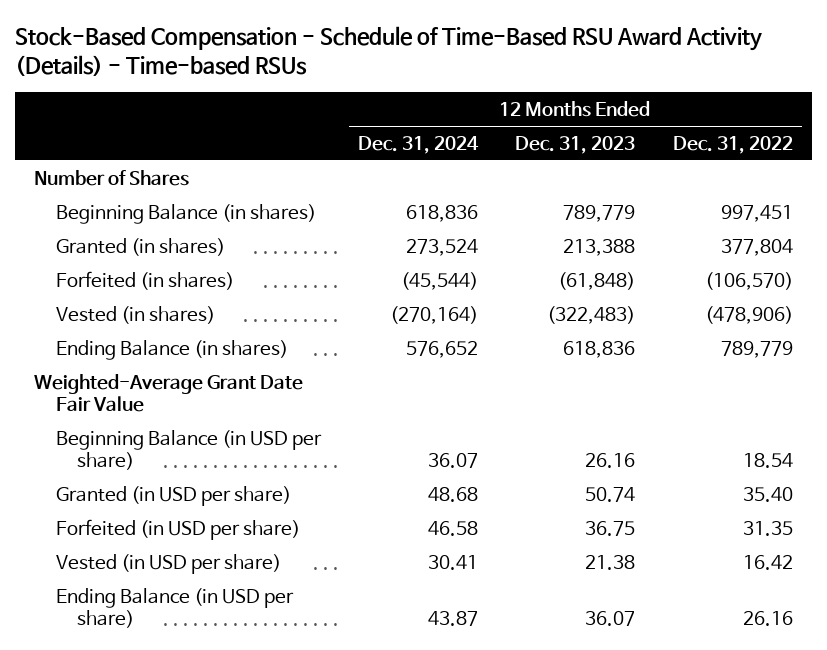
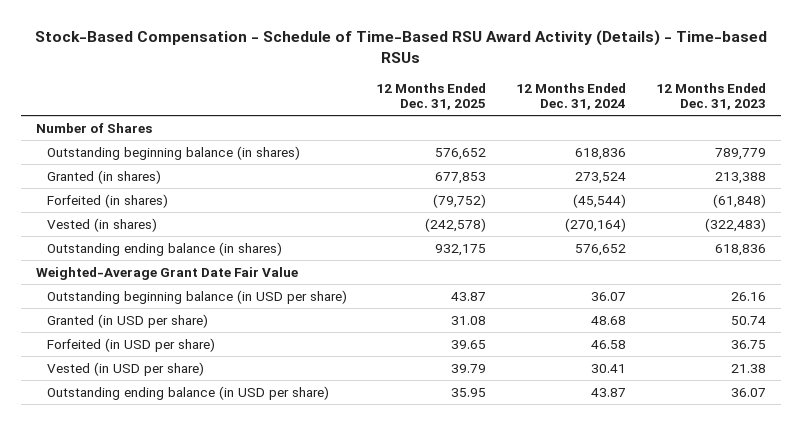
- | 12 Months Ended Dec. 31, 2024 | 12 Months Ended Dec. 31, 2023 | 12 Months Ended Dec. 31, 2022
+ | 12 Months Ended Dec. 31, 2025 | 12 Months Ended Dec. 31, 2024 | 12 Months Ended Dec. 31, 2023
- Beginning Balance (in shares) | 618,836 | 789,779 | 997,451
+ Outstanding beginning balance (in shares) | 576,652 | 618,836 | 789,779
- Ending Balance (in shares) | 576,652 | 618,836 | 789,779
+ Outstanding ending balance (in shares) | 932,175 | 576,652 | 618,836
- Beginning Balance (in USD per share) | 36.07 | 26.16 | 18.54
+ Outstanding beginning balance (in USD per share) | 43.87 | 36.07 | 26.16
- Ending Balance (in USD per share) | 43.87 | 36.07 | 26.16
+ Outstanding ending balance (in USD per share) | 35.95 | 43.87 | 36.07

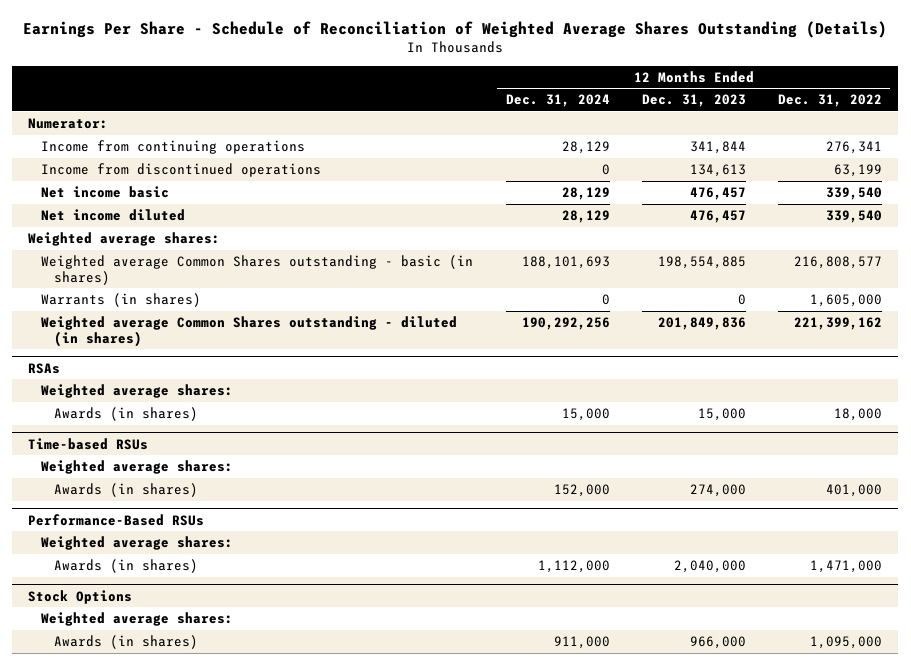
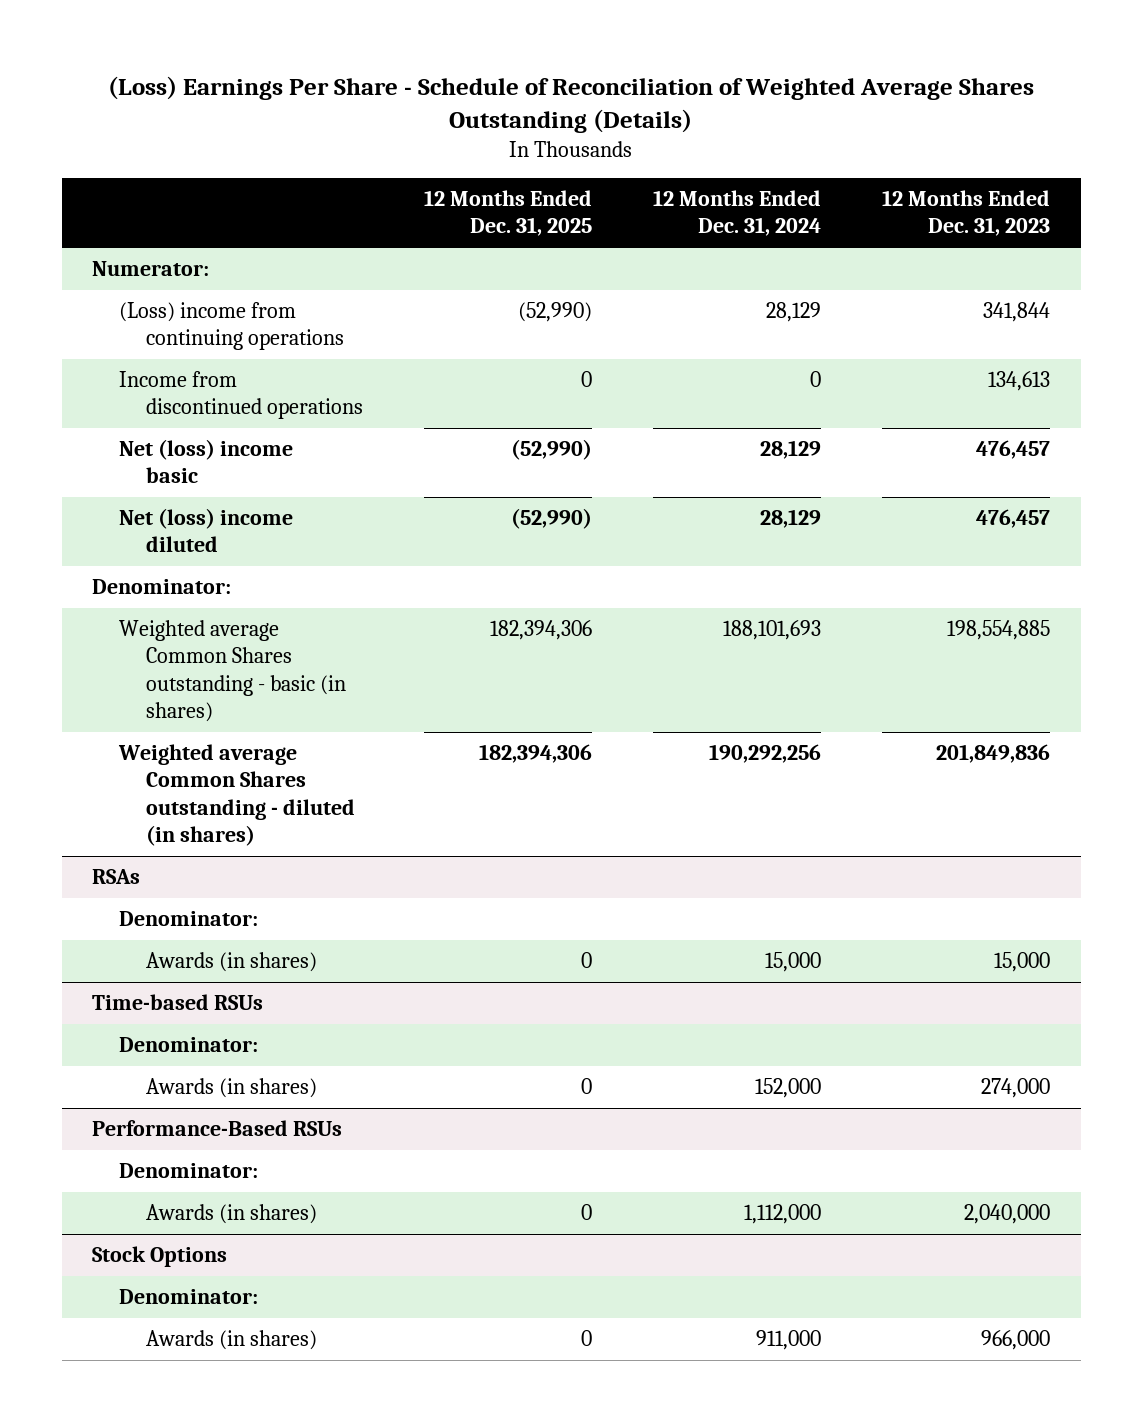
- Earnings Per Share - Schedule of Reconciliation of Weighted Average Shares Outstanding (Details)
+ (Loss) Earnings Per Share - Schedule of Reconciliation of Weighted Average Shares Outstanding (Details)
- | 12 Months Ended Dec. 31, 2024 | 12 Months Ended Dec. 31, 2023 | 12 Months Ended Dec. 31, 2022
+ | 12 Months Ended Dec. 31, 2025 | 12 Months Ended Dec. 31, 2024 | 12 Months Ended Dec. 31, 2023
- Income from continuing operations | 28,129 | 341,844 | 276,341
+ (Loss) income from continuing operations | (52,990) | 28,129 | 341,844
- Net income basic | 28,129 | 476,457 | 339,540
- Net income diluted | 28,129 | 476,457 | 339,540
- Weighted average shares:
+ Net (loss) income basic | (52,990) | 28,129 | 476,457
+ Net (loss) income diluted | (52,990) | 28,129 | 476,457
+ Denominator:
- Warrants (in shares) | 0 | 0 | 1,605,000
@ RSAs
- Weighted average shares:
+ Denominator:
@ Time-based RSUs
- Weighted average shares:
+ Denominator:
@ Performance-Based RSUs
- Weighted average shares:
+ Denominator:
@ Stock Options
- Weighted average shares:
+ Denominator:

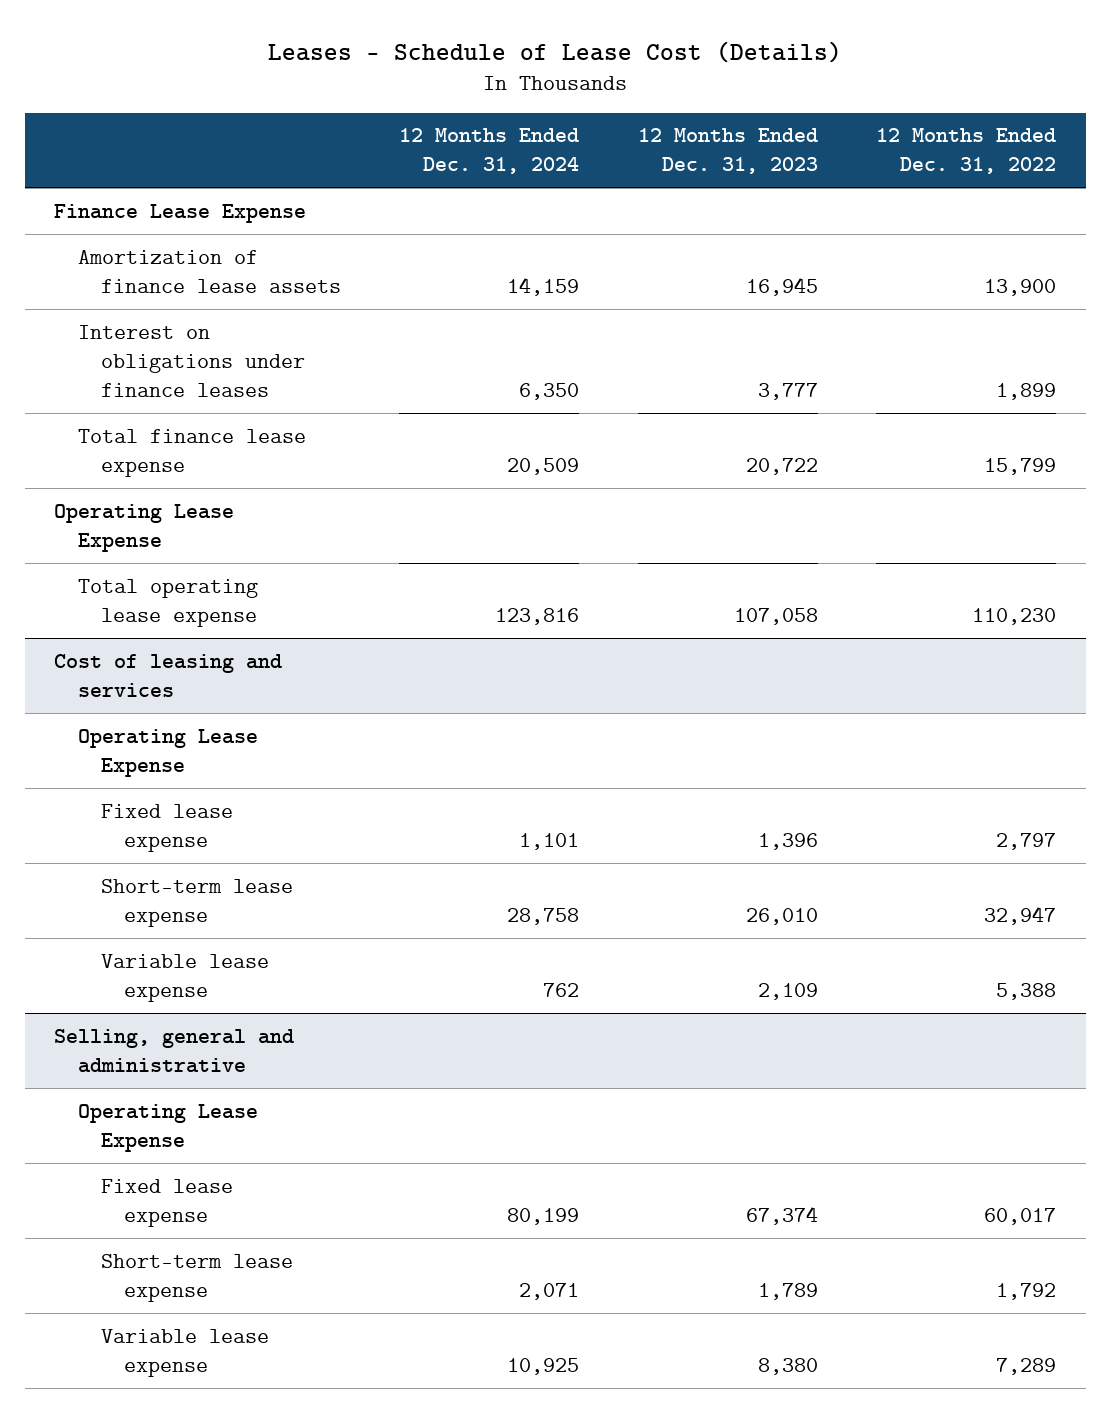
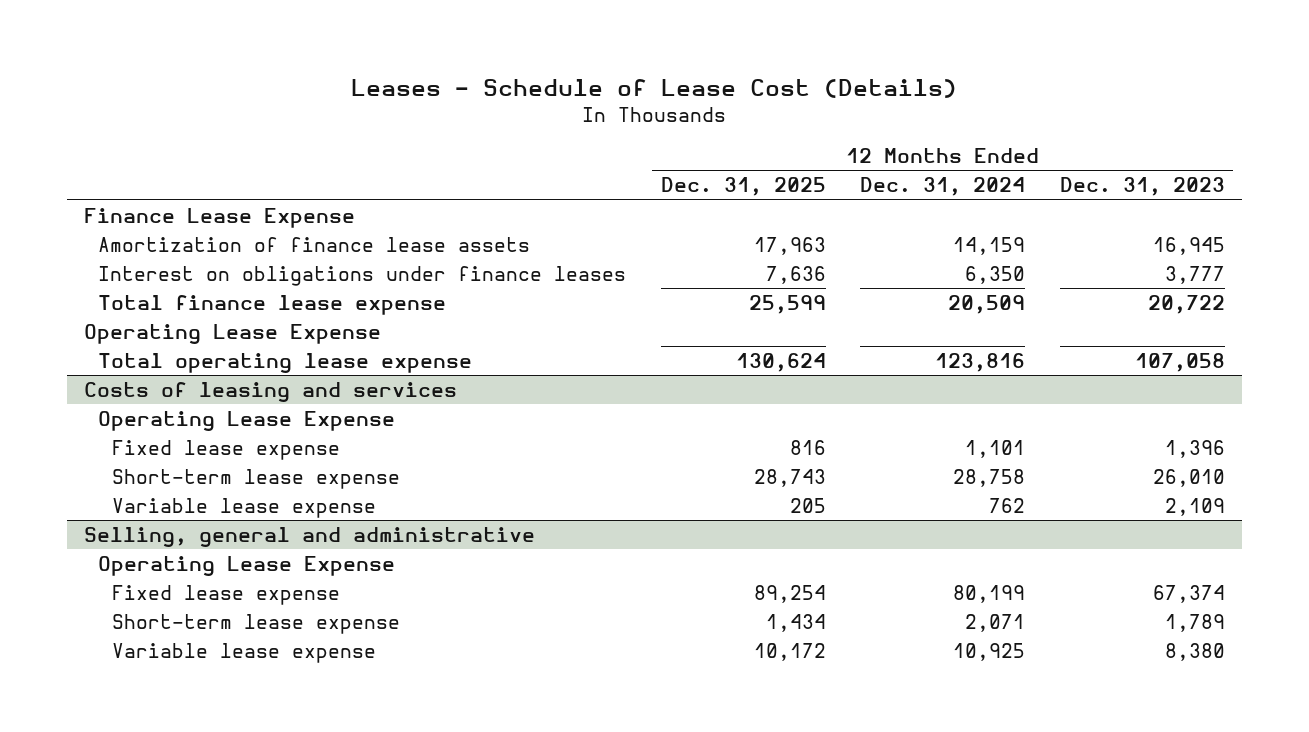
- | 12 Months Ended Dec. 31, 2024 | 12 Months Ended Dec. 31, 2023 | 12 Months Ended Dec. 31, 2022
+ | 12 Months Ended Dec. 31, 2025 | 12 Months Ended Dec. 31, 2024 | 12 Months Ended Dec. 31, 2023
- Cost of leasing and services
+ Costs of leasing and services

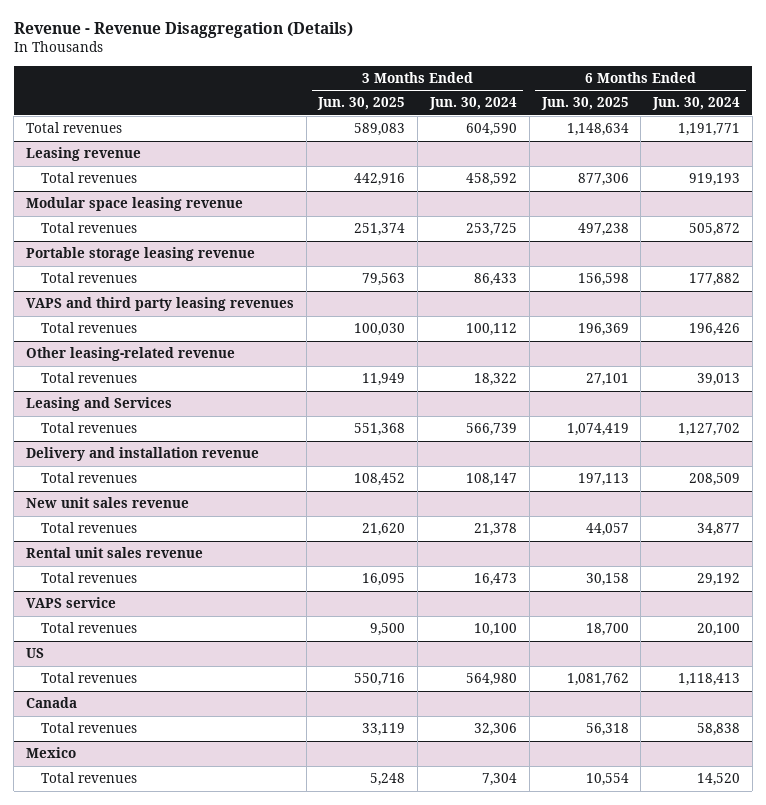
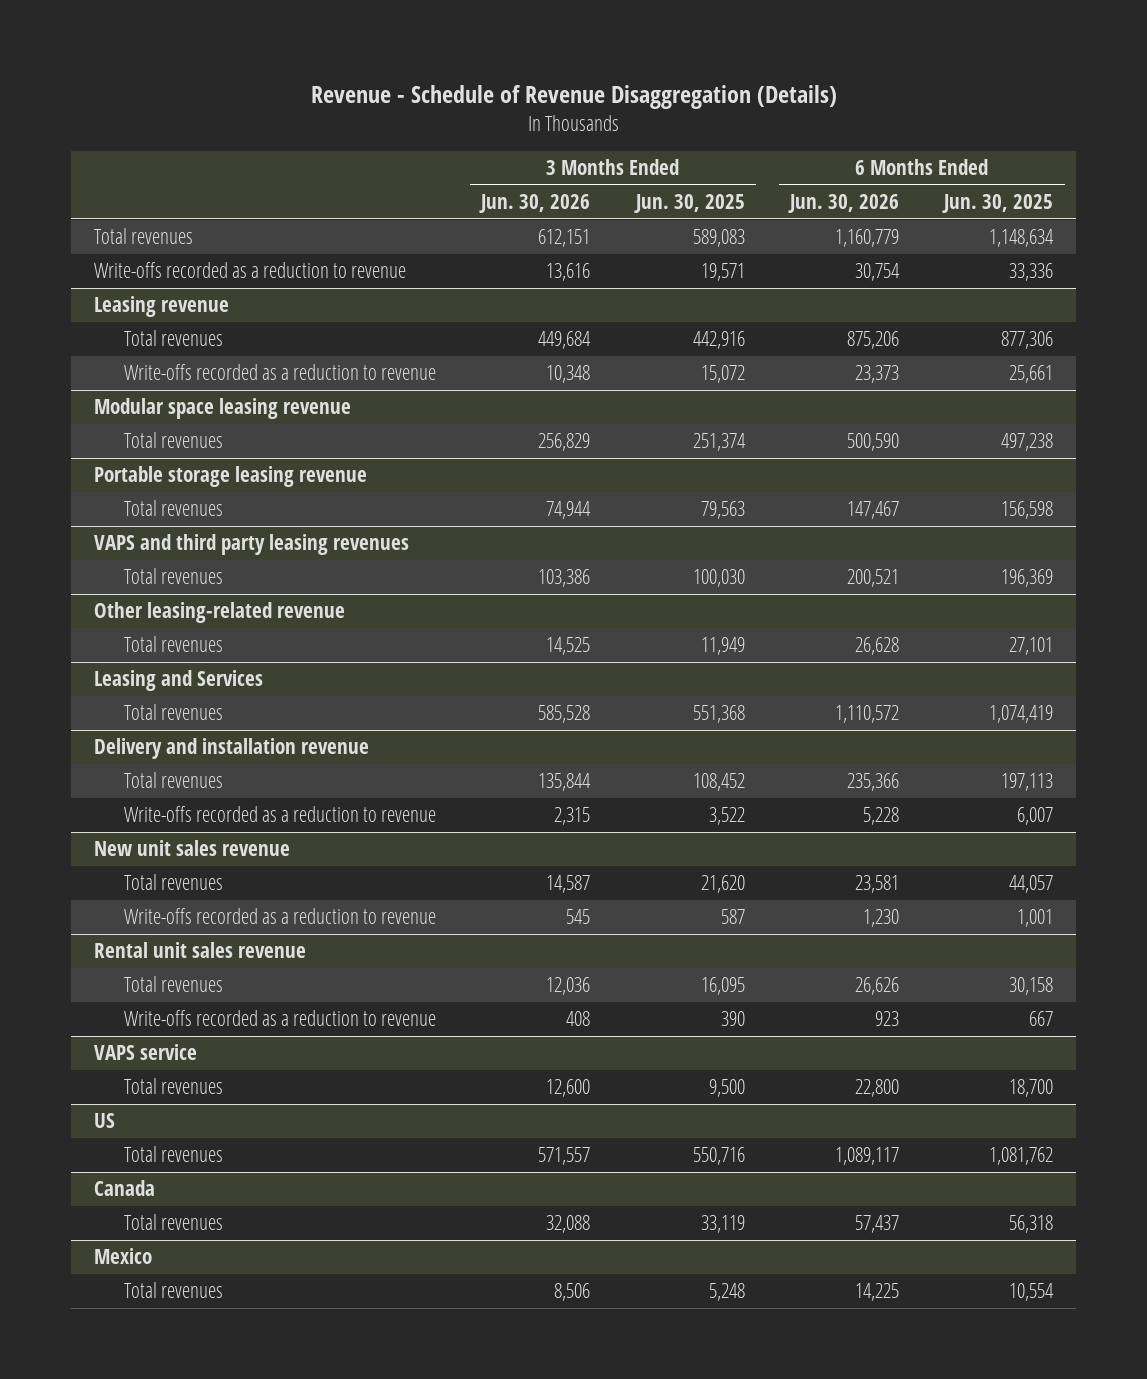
- Revenue - Revenue Disaggregation (Details)
+ Revenue - Schedule of Revenue Disaggregation (Details)
- | 3 Months Ended Jun. 30, 2025 | 3 Months Ended Jun. 30, 2024 | 6 Months Ended Jun. 30, 2025 | 6 Months Ended Jun. 30, 2024
+ | 3 Months Ended Jun. 30, 2026 | 3 Months Ended Jun. 30, 2025 | 6 Months Ended Jun. 30, 2026 | 6 Months Ended Jun. 30, 2025
+ Write-offs recorded as a reduction to revenue | 13,616 | 19,571 | 30,754 | 33,336
@ Leasing revenue
+ Write-offs recorded as a reduction to revenue | 10,348 | 15,072 | 23,373 | 25,661
@ Delivery and installation revenue
+ Write-offs recorded as a reduction to revenue | 2,315 | 3,522 | 5,228 | 6,007
@ New unit sales revenue
+ Write-offs recorded as a reduction to revenue | 545 | 587 | 1,230 | 1,001
@ Rental unit sales revenue
+ Write-offs recorded as a reduction to revenue | 408 | 390 | 923 | 667

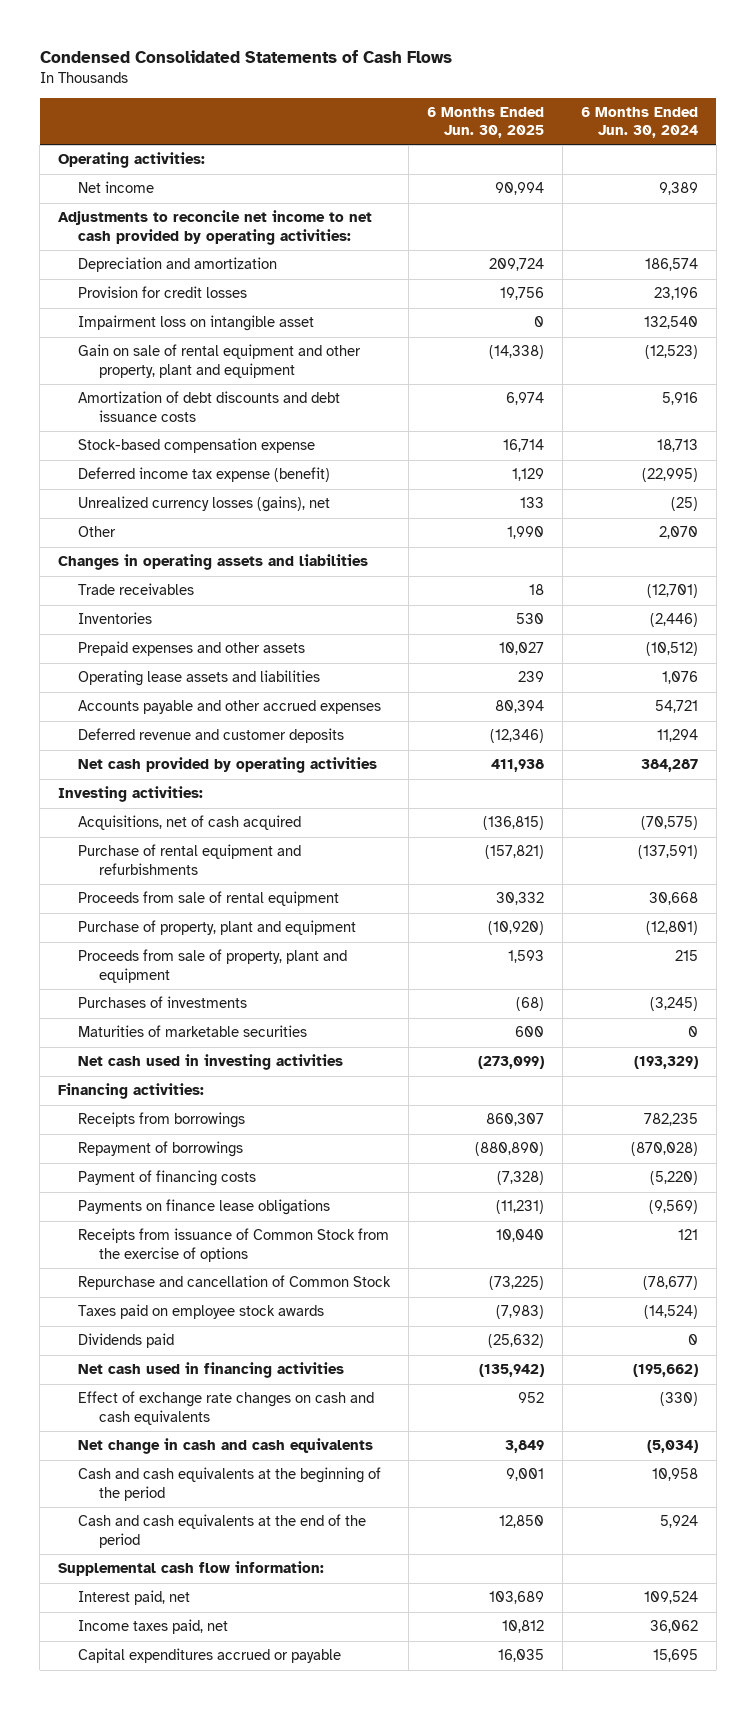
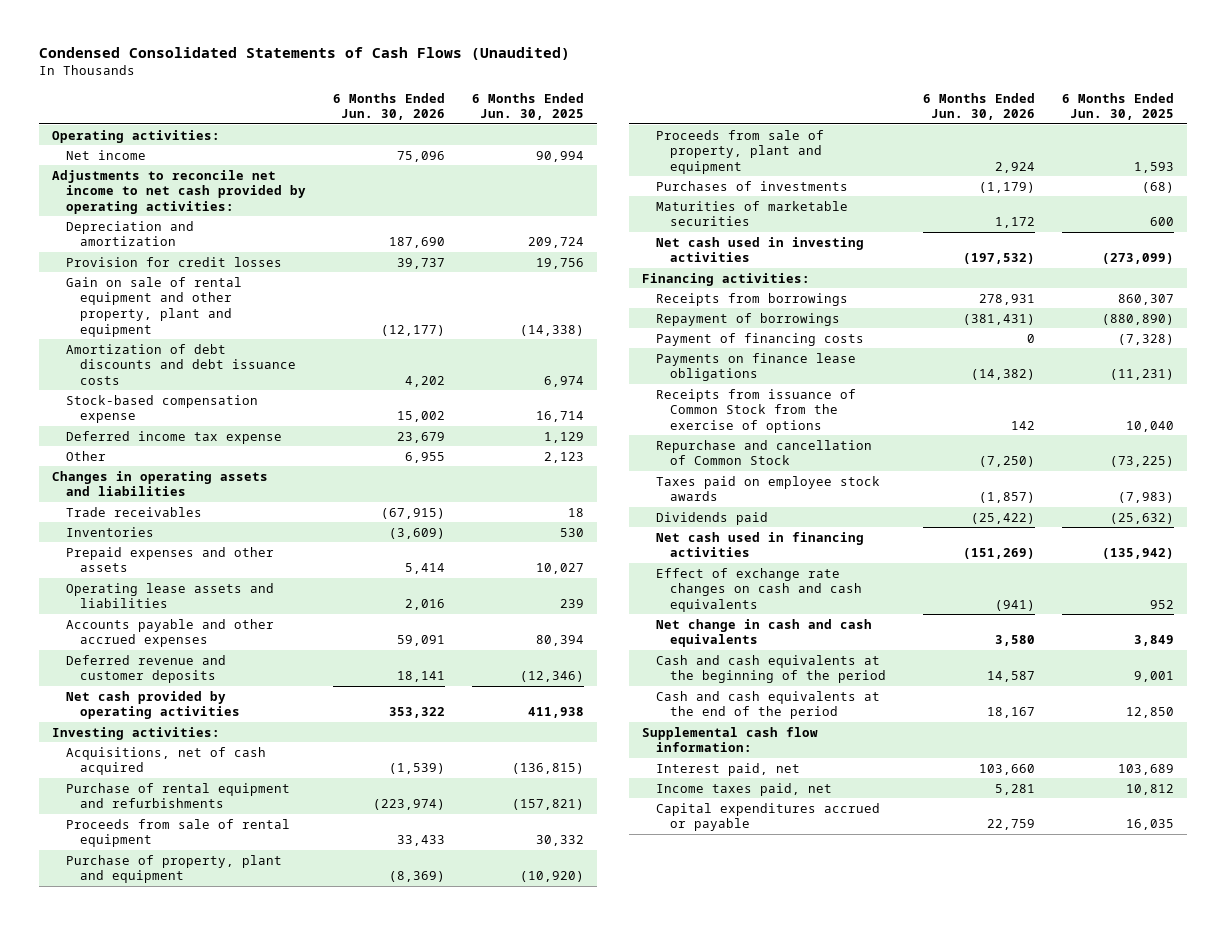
- Condensed Consolidated Statements of Cash Flows
+ Condensed Consolidated Statements of Cash Flows (Unaudited)
- | 6 Months Ended Jun. 30, 2025 | 6 Months Ended Jun. 30, 2024
+ | 6 Months Ended Jun. 30, 2026 | 6 Months Ended Jun. 30, 2025
- Impairment loss on intangible asset | 0 | 132,540
- Deferred income tax expense (benefit) | 1,129 | (22,995)
- Unrealized currency losses (gains), net | 133 | (25)
- Other | 1,990 | 2,070
+ Deferred income tax expense | 23,679 | 1,129
+ Other | 6,955 | 2,123

